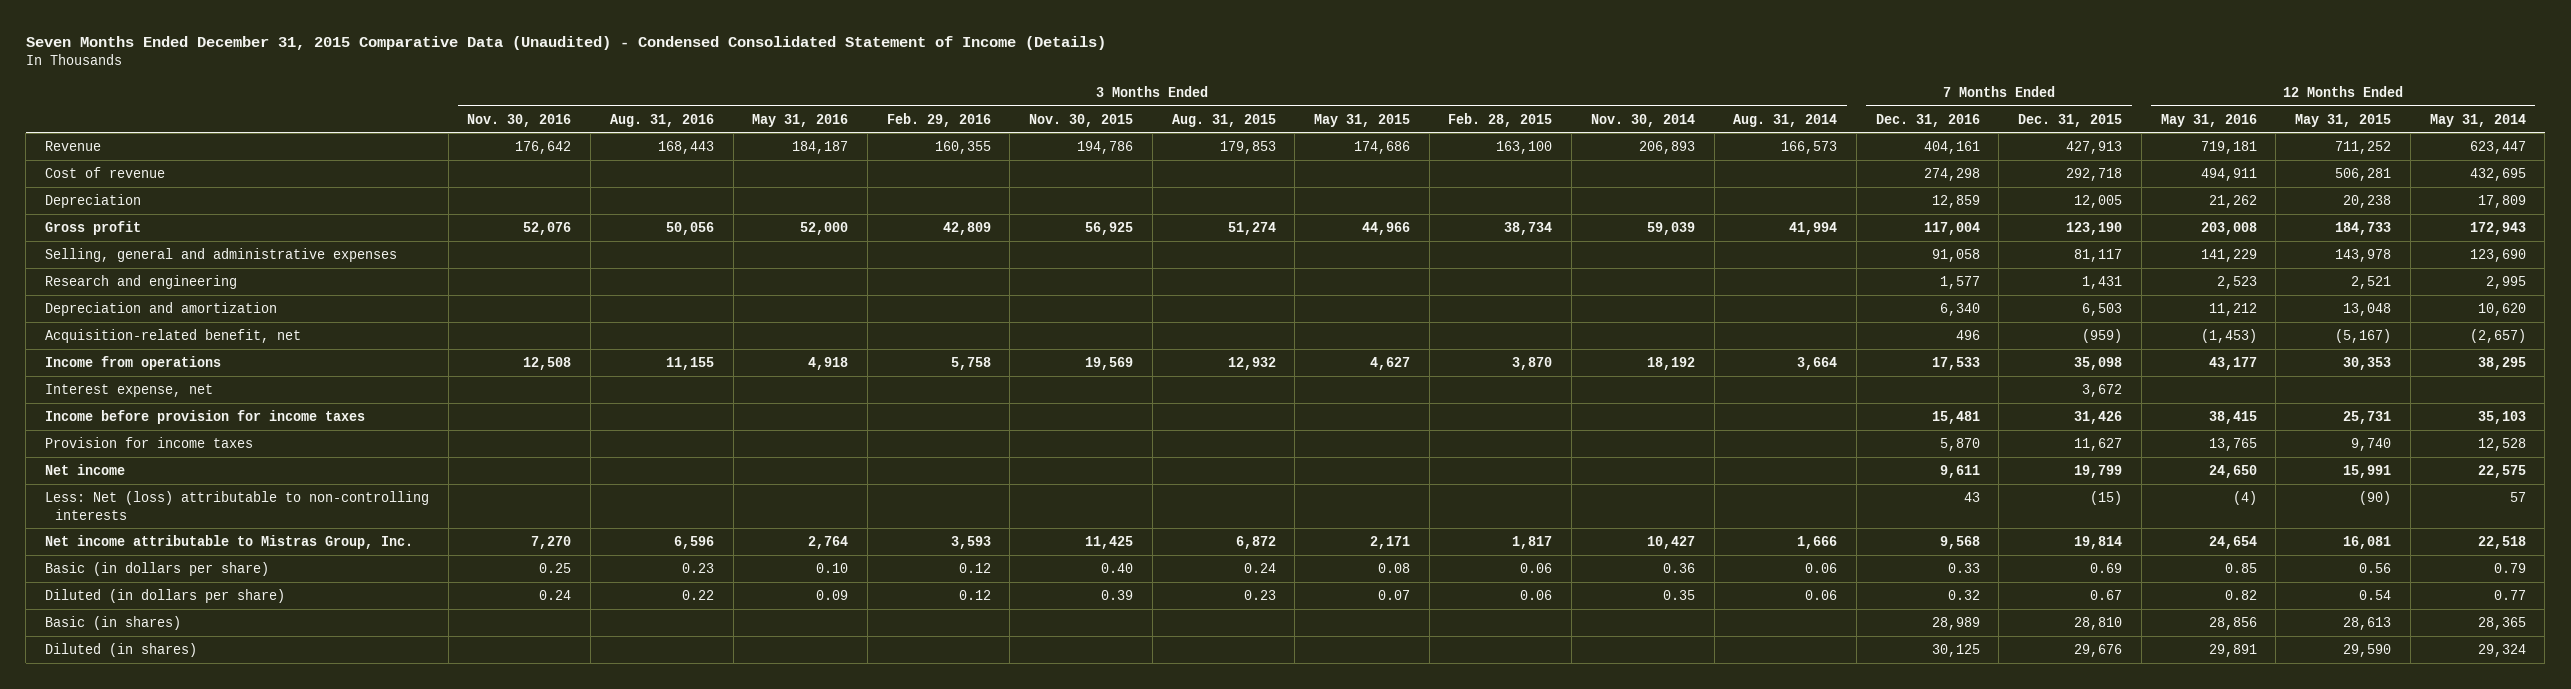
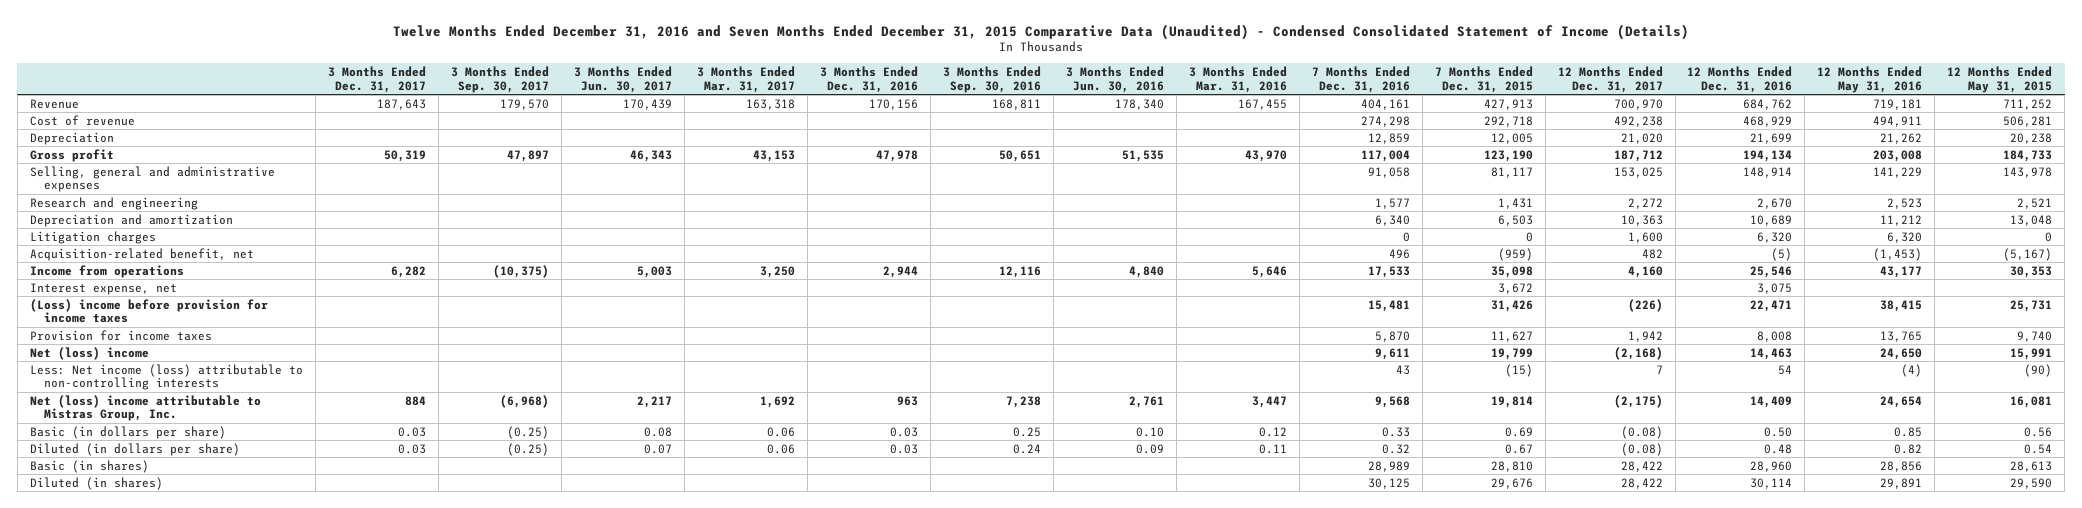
- Seven Months Ended December 31, 2015 Comparative Data (Unaudited) - Condensed Consolidated Statement of Income (Details)
+ Twelve Months Ended December 31, 2016 and Seven Months Ended December 31, 2015 Comparative Data (Unaudited) - Condensed Consolidated Statement of Income (Details)
- | 3 Months Ended Nov. 30, 2016 | 3 Months Ended Aug. 31, 2016 | 3 Months Ended May 31, 2016 | 3 Months Ended Feb. 29, 2016 | 3 Months Ended Nov. 30, 2015 | 3 Months Ended Aug. 31, 2015 | 3 Months Ended May 31, 2015 | 3 Months Ended Feb. 28, 2015 | 3 Months Ended Nov. 30, 2014 | 3 Months Ended Aug. 31, 2014 | 7 Months Ended Dec. 31, 2016 | 7 Months Ended Dec. 31, 2015 | 12 Months Ended May 31, 2016 | 12 Months Ended May 31, 2015 | 12 Months Ended May 31, 2014
+ | 3 Months Ended Dec. 31, 2017 | 3 Months Ended Sep. 30, 2017 | 3 Months Ended Jun. 30, 2017 | 3 Months Ended Mar. 31, 2017 | 3 Months Ended Dec. 31, 2016 | 3 Months Ended Sep. 30, 2016 | 3 Months Ended Jun. 30, 2016 | 3 Months Ended Mar. 31, 2016 | 7 Months Ended Dec. 31, 2016 | 7 Months Ended Dec. 31, 2015 | 12 Months Ended Dec. 31, 2017 | 12 Months Ended Dec. 31, 2016 | 12 Months Ended May 31, 2016 | 12 Months Ended May 31, 2015
+ Litigation charges | | | | | | | | | 0 | 0 | 1,600 | 6,320 | 6,320 | 0
- Income before provision for income taxes | | | | | | | | | | | 15,481 | 31,426 | 38,415 | 25,731 | 35,103
+ (Loss) income before provision for income taxes | | | | | | | | | 15,481 | 31,426 | (226) | 22,471 | 38,415 | 25,731
- Net income | | | | | | | | | | | 9,611 | 19,799 | 24,650 | 15,991 | 22,575
- Less: Net (loss) attributable to non-controlling interests | | | | | | | | | | | 43 | (15) | (4) | (90) | 57
- Net income attributable to Mistras Group, Inc. | 7,270 | 6,596 | 2,764 | 3,593 | 11,425 | 6,872 | 2,171 | 1,817 | 10,427 | 1,666 | 9,568 | 19,814 | 24,654 | 16,081 | 22,518
+ Net (loss) income | | | | | | | | | 9,611 | 19,799 | (2,168) | 14,463 | 24,650 | 15,991
+ Less: Net income (loss) attributable to non-controlling interests | | | | | | | | | 43 | (15) | 7 | 54 | (4) | (90)
+ Net (loss) income attributable to Mistras Group, Inc. | 884 | (6,968) | 2,217 | 1,692 | 963 | 7,238 | 2,761 | 3,447 | 9,568 | 19,814 | (2,175) | 14,409 | 24,654 | 16,081

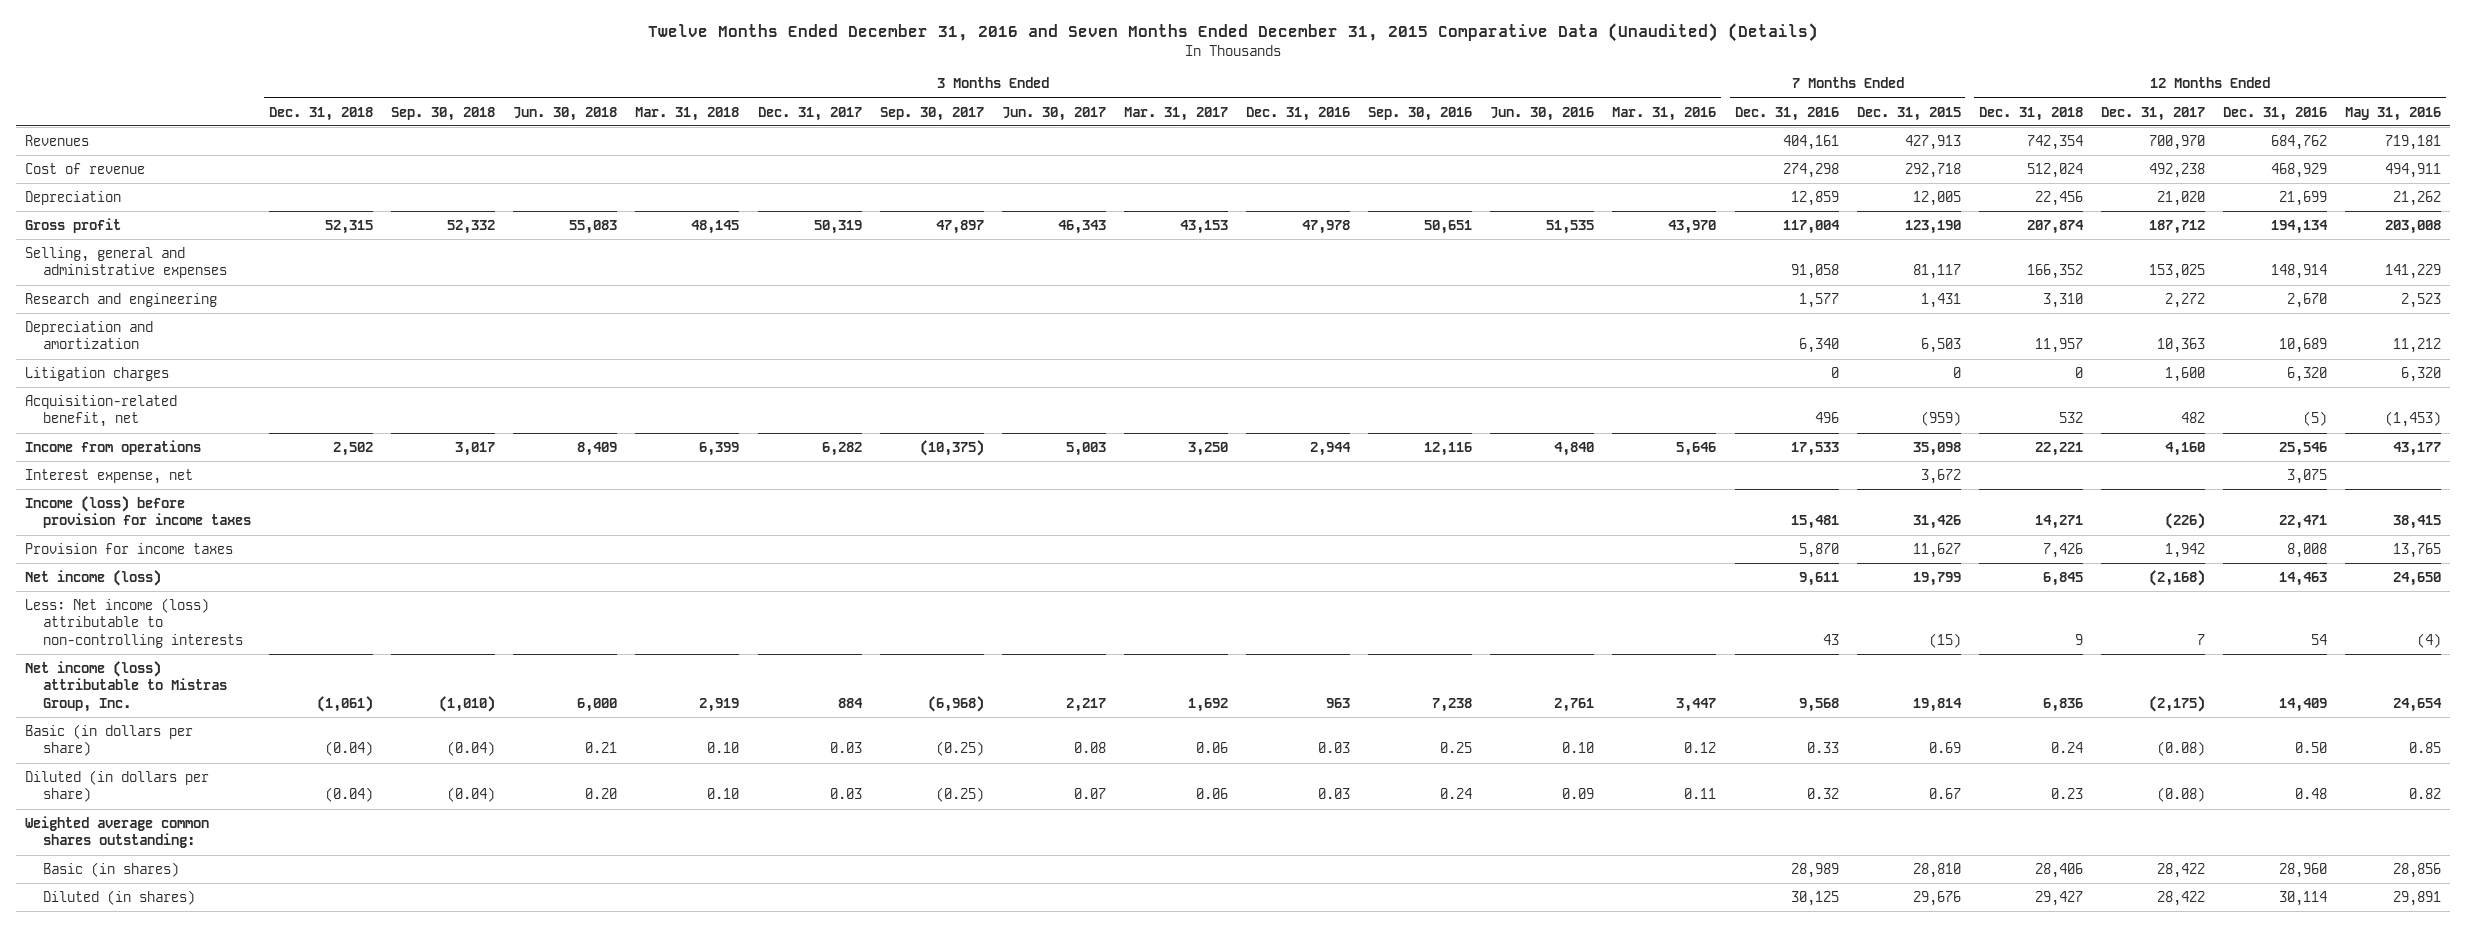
- Twelve Months Ended December 31, 2016 and Seven Months Ended December 31, 2015 Comparative Data (Unaudited) - Condensed Consolidated Statement of Income (Details)
+ Twelve Months Ended December 31, 2016 and Seven Months Ended December 31, 2015 Comparative Data (Unaudited) (Details)
- | 3 Months Ended Dec. 31, 2017 | 3 Months Ended Sep. 30, 2017 | 3 Months Ended Jun. 30, 2017 | 3 Months Ended Mar. 31, 2017 | 3 Months Ended Dec. 31, 2016 | 3 Months Ended Sep. 30, 2016 | 3 Months Ended Jun. 30, 2016 | 3 Months Ended Mar. 31, 2016 | 7 Months Ended Dec. 31, 2016 | 7 Months Ended Dec. 31, 2015 | 12 Months Ended Dec. 31, 2017 | 12 Months Ended Dec. 31, 2016 | 12 Months Ended May 31, 2016 | 12 Months Ended May 31, 2015
+ | 3 Months Ended Dec. 31, 2018 | 3 Months Ended Sep. 30, 2018 | 3 Months Ended Jun. 30, 2018 | 3 Months Ended Mar. 31, 2018 | 3 Months Ended Dec. 31, 2017 | 3 Months Ended Sep. 30, 2017 | 3 Months Ended Jun. 30, 2017 | 3 Months Ended Mar. 31, 2017 | 3 Months Ended Dec. 31, 2016 | 3 Months Ended Sep. 30, 2016 | 3 Months Ended Jun. 30, 2016 | 3 Months Ended Mar. 31, 2016 | 7 Months Ended Dec. 31, 2016 | 7 Months Ended Dec. 31, 2015 | 12 Months Ended Dec. 31, 2018 | 12 Months Ended Dec. 31, 2017 | 12 Months Ended Dec. 31, 2016 | 12 Months Ended May 31, 2016
- Revenue | 187,643 | 179,570 | 170,439 | 163,318 | 170,156 | 168,811 | 178,340 | 167,455 | 404,161 | 427,913 | 700,970 | 684,762 | 719,181 | 711,252
+ Revenues | | | | | | | | | | | | | 404,161 | 427,913 | 742,354 | 700,970 | 684,762 | 719,181
- (Loss) income before provision for income taxes | | | | | | | | | 15,481 | 31,426 | (226) | 22,471 | 38,415 | 25,731
+ Income (loss) before provision for income taxes | | | | | | | | | | | | | 15,481 | 31,426 | 14,271 | (226) | 22,471 | 38,415
- Net (loss) income | | | | | | | | | 9,611 | 19,799 | (2,168) | 14,463 | 24,650 | 15,991
+ Net income (loss) | | | | | | | | | | | | | 9,611 | 19,799 | 6,845 | (2,168) | 14,463 | 24,650
- Net (loss) income attributable to Mistras Group, Inc. | 884 | (6,968) | 2,217 | 1,692 | 963 | 7,238 | 2,761 | 3,447 | 9,568 | 19,814 | (2,175) | 14,409 | 24,654 | 16,081
+ Net income (loss) attributable to Mistras Group, Inc. | (1,061) | (1,010) | 6,000 | 2,919 | 884 | (6,968) | 2,217 | 1,692 | 963 | 7,238 | 2,761 | 3,447 | 9,568 | 19,814 | 6,836 | (2,175) | 14,409 | 24,654
+ Weighted average common shares outstanding:

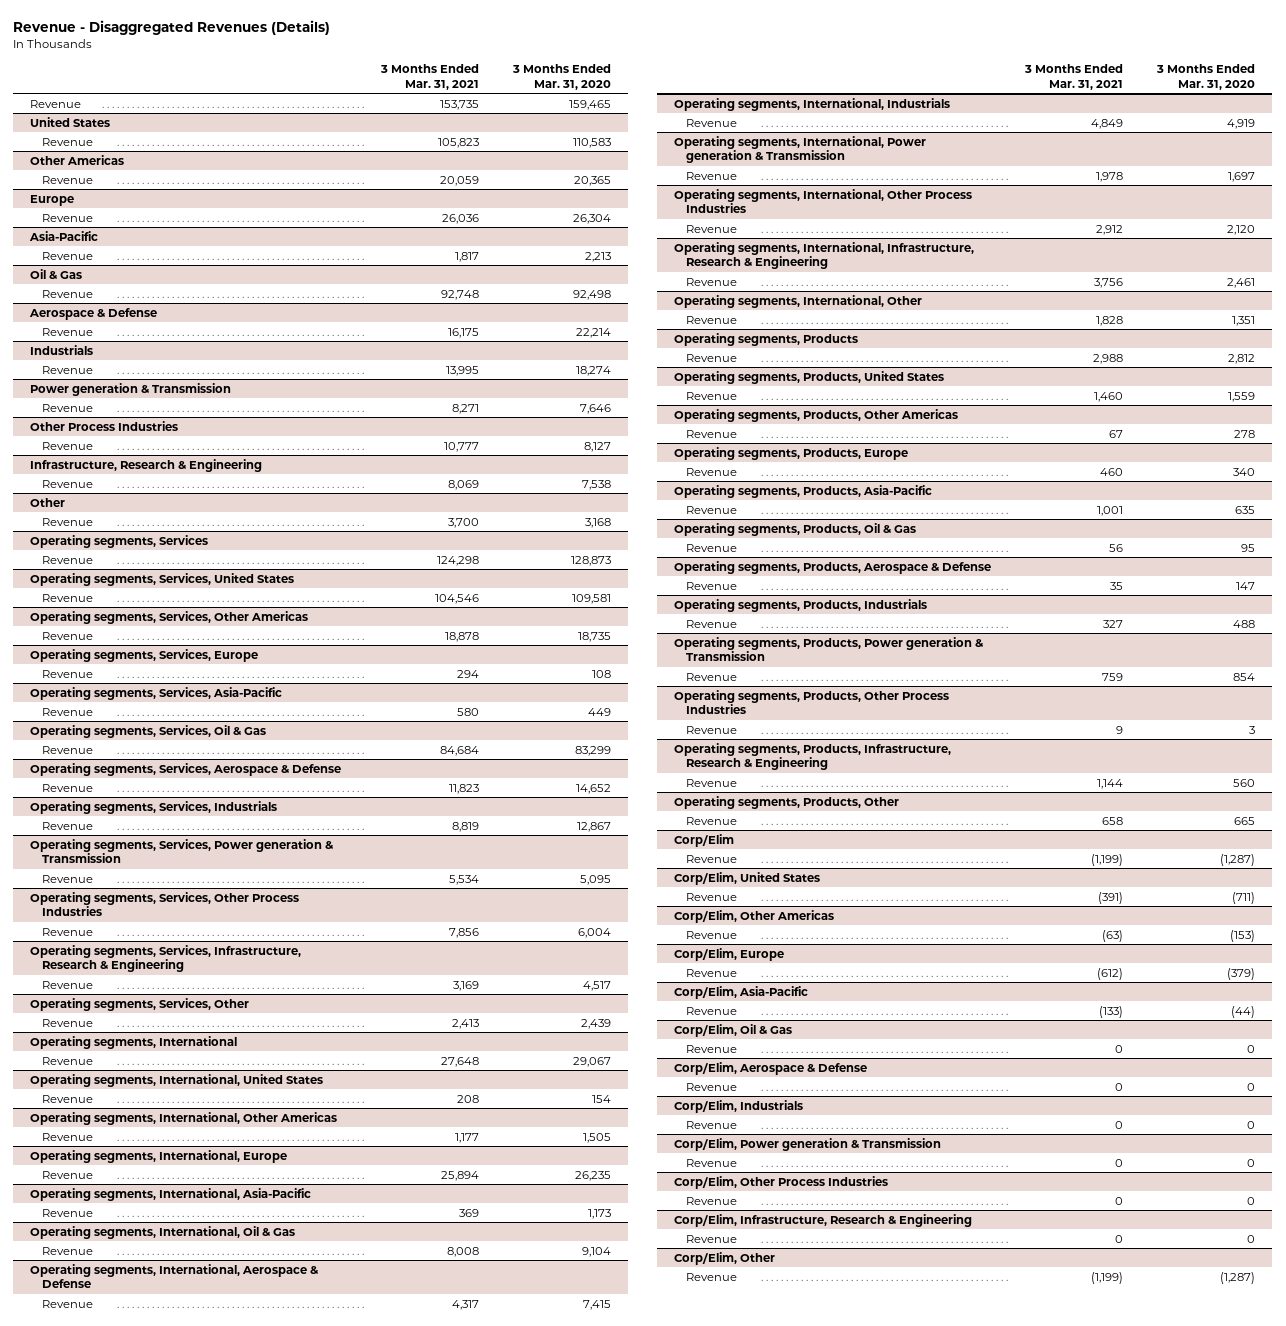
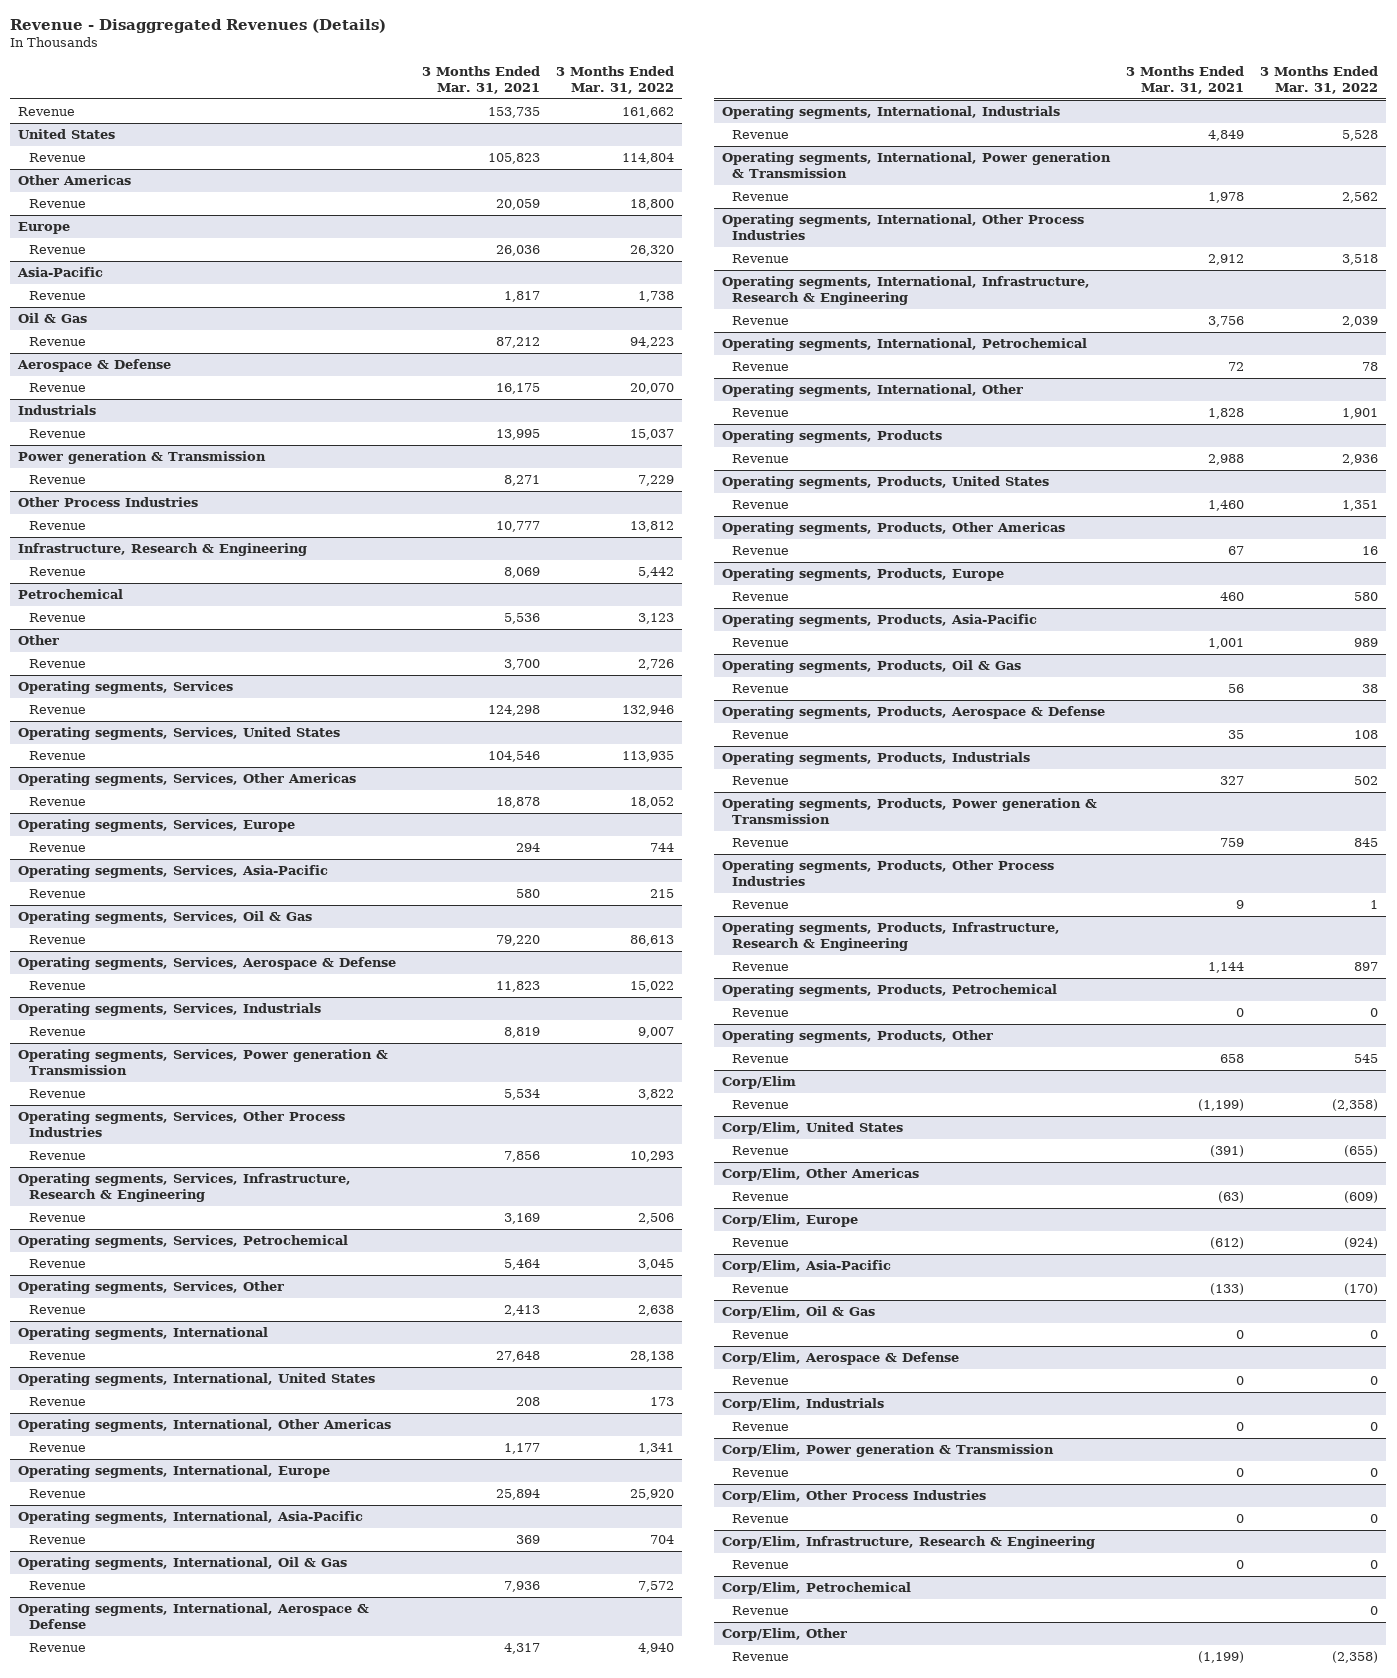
- | 3 Months Ended Mar. 31, 2021 | 3 Months Ended Mar. 31, 2020
+ | 3 Months Ended Mar. 31, 2021 | 3 Months Ended Mar. 31, 2022
@ Oil & Gas
- Revenue | 92,748 | 92,498
+ Revenue | 87,212 | 94,223
+ Petrochemical
+ Revenue | 5,536 | 3,123
@ Operating segments, Services, Oil & Gas
- Revenue | 84,684 | 83,299
+ Revenue | 79,220 | 86,613
+ Operating segments, Services, Petrochemical
+ Revenue | 5,464 | 3,045
@ Operating segments, International, Oil & Gas
- Revenue | 8,008 | 9,104
+ Revenue | 7,936 | 7,572
+ Operating segments, International, Petrochemical
+ Revenue | 72 | 78
+ Operating segments, Products, Petrochemical
+ Revenue | 0 | 0
+ Corp/Elim, Petrochemical
+ Revenue | | 0

